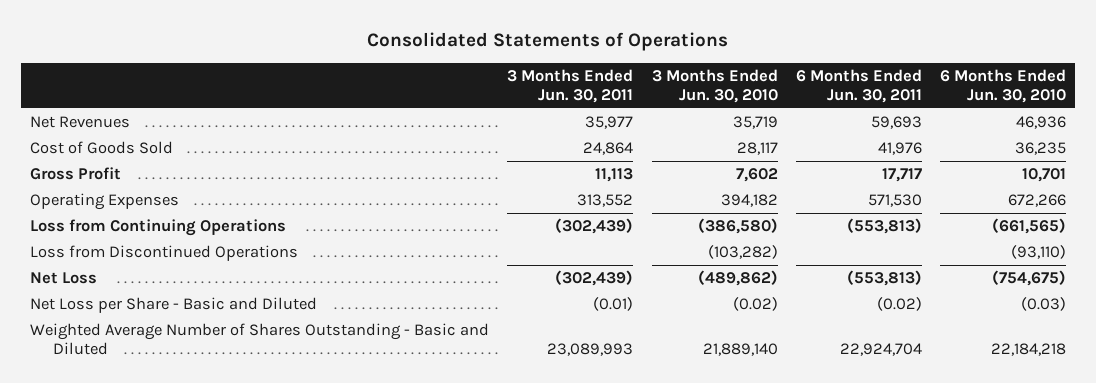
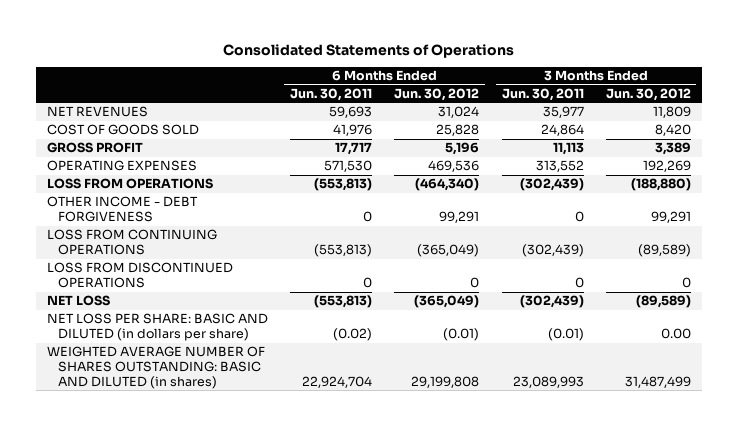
- | 3 Months Ended Jun. 30, 2011 | 3 Months Ended Jun. 30, 2010 | 6 Months Ended Jun. 30, 2011 | 6 Months Ended Jun. 30, 2010
+ | 6 Months Ended Jun. 30, 2011 | 6 Months Ended Jun. 30, 2012 | 3 Months Ended Jun. 30, 2011 | 3 Months Ended Jun. 30, 2012
- Net Revenues | 35,977 | 35,719 | 59,693 | 46,936
- Cost of Goods Sold | 24,864 | 28,117 | 41,976 | 36,235
- Gross Profit | 11,113 | 7,602 | 17,717 | 10,701
- Operating Expenses | 313,552 | 394,182 | 571,530 | 672,266
- Loss from Continuing Operations | (302,439) | (386,580) | (553,813) | (661,565)
- Loss from Discontinued Operations | | (103,282) | | (93,110)
- Net Loss | (302,439) | (489,862) | (553,813) | (754,675)
- Net Loss per Share - Basic and Diluted | (0.01) | (0.02) | (0.02) | (0.03)
- Weighted Average Number of Shares Outstanding - Basic and Diluted | 23,089,993 | 21,889,140 | 22,924,704 | 22,184,218
+ NET REVENUES | 59,693 | 31,024 | 35,977 | 11,809
+ COST OF GOODS SOLD | 41,976 | 25,828 | 24,864 | 8,420
+ GROSS PROFIT | 17,717 | 5,196 | 11,113 | 3,389
+ OPERATING EXPENSES | 571,530 | 469,536 | 313,552 | 192,269
+ LOSS FROM OPERATIONS | (553,813) | (464,340) | (302,439) | (188,880)
+ OTHER INCOME - DEBT FORGIVENESS | 0 | 99,291 | 0 | 99,291
+ LOSS FROM CONTINUING OPERATIONS | (553,813) | (365,049) | (302,439) | (89,589)
+ LOSS FROM DISCONTINUED OPERATIONS | 0 | 0 | 0 | 0
+ NET LOSS | (553,813) | (365,049) | (302,439) | (89,589)
+ NET LOSS PER SHARE: BASIC AND DILUTED (in dollars per share) | (0.02) | (0.01) | (0.01) | 0.00
+ WEIGHTED AVERAGE NUMBER OF SHARES OUTSTANDING: BASIC AND DILUTED (in shares) | 22,924,704 | 29,199,808 | 23,089,993 | 31,487,499

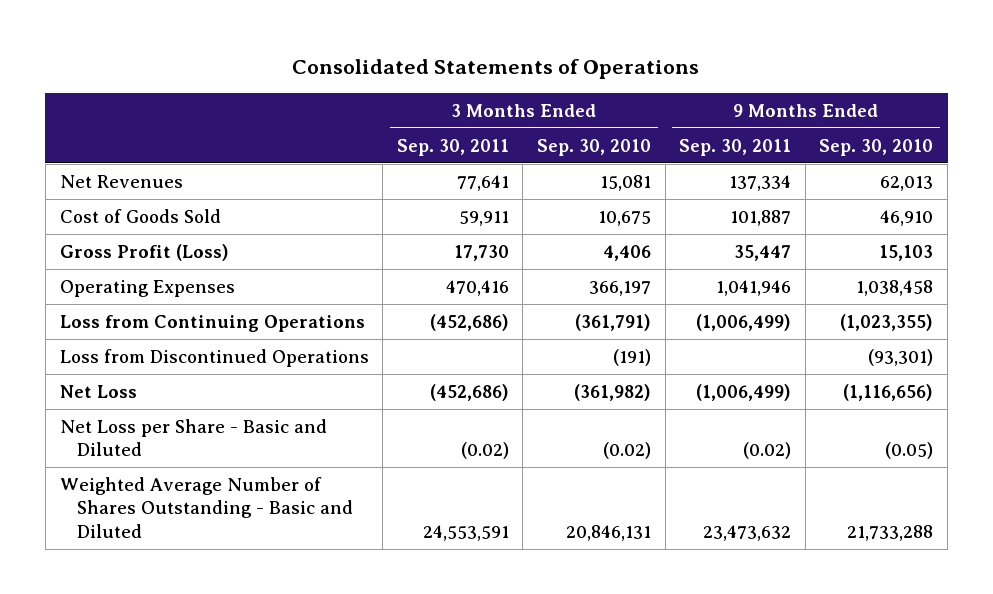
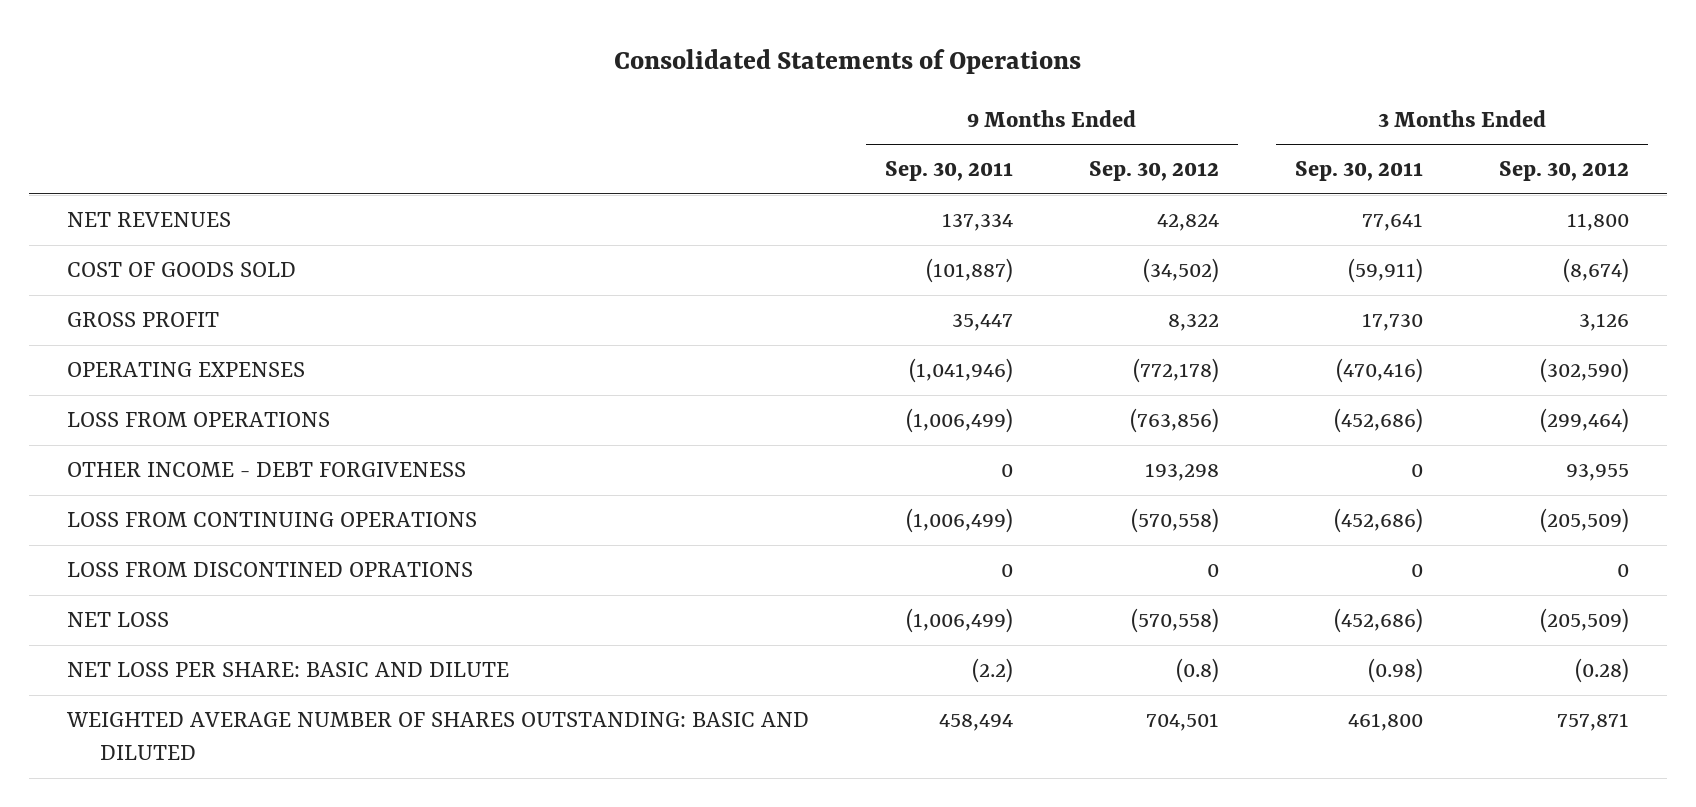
- | 3 Months Ended Sep. 30, 2011 | 3 Months Ended Sep. 30, 2010 | 9 Months Ended Sep. 30, 2011 | 9 Months Ended Sep. 30, 2010
+ | 9 Months Ended Sep. 30, 2011 | 9 Months Ended Sep. 30, 2012 | 3 Months Ended Sep. 30, 2011 | 3 Months Ended Sep. 30, 2012
- Net Revenues | 77,641 | 15,081 | 137,334 | 62,013
- Cost of Goods Sold | 59,911 | 10,675 | 101,887 | 46,910
- Gross Profit (Loss) | 17,730 | 4,406 | 35,447 | 15,103
- Operating Expenses | 470,416 | 366,197 | 1,041,946 | 1,038,458
- Loss from Continuing Operations | (452,686) | (361,791) | (1,006,499) | (1,023,355)
- Loss from Discontinued Operations | | (191) | | (93,301)
- Net Loss | (452,686) | (361,982) | (1,006,499) | (1,116,656)
- Net Loss per Share - Basic and Diluted | (0.02) | (0.02) | (0.02) | (0.05)
- Weighted Average Number of Shares Outstanding - Basic and Diluted | 24,553,591 | 20,846,131 | 23,473,632 | 21,733,288
+ NET REVENUES | 137,334 | 42,824 | 77,641 | 11,800
+ COST OF GOODS SOLD | (101,887) | (34,502) | (59,911) | (8,674)
+ GROSS PROFIT | 35,447 | 8,322 | 17,730 | 3,126
+ OPERATING EXPENSES | (1,041,946) | (772,178) | (470,416) | (302,590)
+ LOSS FROM OPERATIONS | (1,006,499) | (763,856) | (452,686) | (299,464)
+ OTHER INCOME - DEBT FORGIVENESS | 0 | 193,298 | 0 | 93,955
+ LOSS FROM CONTINUING OPERATIONS | (1,006,499) | (570,558) | (452,686) | (205,509)
+ LOSS FROM DISCONTINED OPRATIONS | 0 | 0 | 0 | 0
+ NET LOSS | (1,006,499) | (570,558) | (452,686) | (205,509)
+ NET LOSS PER SHARE: BASIC AND DILUTE | (2.2) | (0.8) | (0.98) | (0.28)
+ WEIGHTED AVERAGE NUMBER OF SHARES OUTSTANDING: BASIC AND DILUTED | 458,494 | 704,501 | 461,800 | 757,871

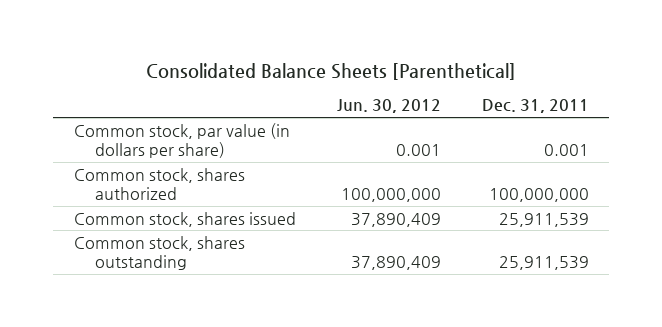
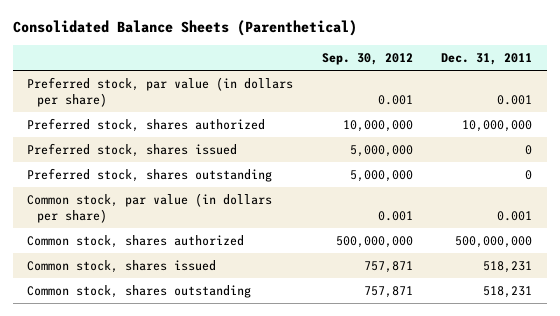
- Consolidated Balance Sheets [Parenthetical]
+ Consolidated Balance Sheets (Parenthetical)
- | Jun. 30, 2012 | Dec. 31, 2011
+ | Sep. 30, 2012 | Dec. 31, 2011
+ Preferred stock, par value (in dollars per share) | 0.001 | 0.001
+ Preferred stock, shares authorized | 10,000,000 | 10,000,000
+ Preferred stock, shares issued | 5,000,000 | 0
+ Preferred stock, shares outstanding | 5,000,000 | 0
- Common stock, shares authorized | 100,000,000 | 100,000,000
- Common stock, shares issued | 37,890,409 | 25,911,539
- Common stock, shares outstanding | 37,890,409 | 25,911,539
+ Common stock, shares authorized | 500,000,000 | 500,000,000
+ Common stock, shares issued | 757,871 | 518,231
+ Common stock, shares outstanding | 757,871 | 518,231

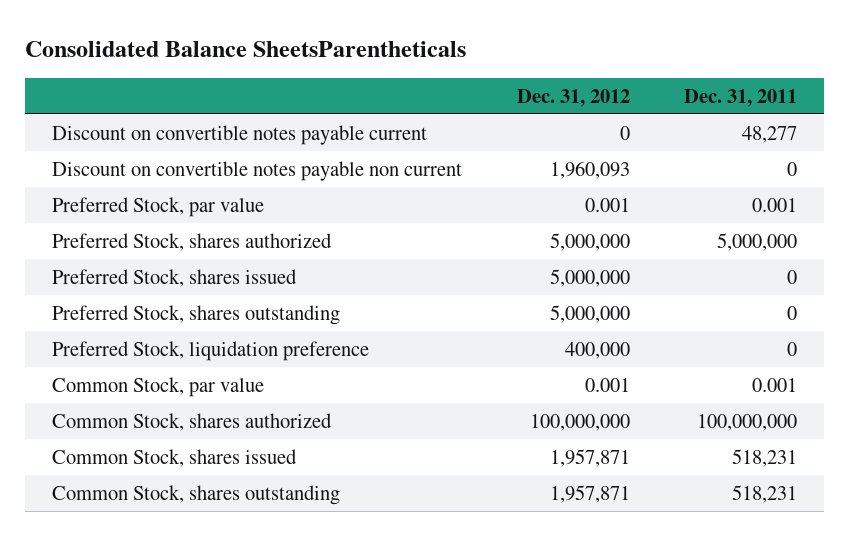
- Consolidated Balance Sheets (Parenthetical)
+ Consolidated Balance SheetsParentheticals
- | Sep. 30, 2012 | Dec. 31, 2011
+ | Dec. 31, 2012 | Dec. 31, 2011
- Preferred stock, par value (in dollars per share) | 0.001 | 0.001
- Preferred stock, shares authorized | 10,000,000 | 10,000,000
- Preferred stock, shares issued | 5,000,000 | 0
- Preferred stock, shares outstanding | 5,000,000 | 0
- Common stock, par value (in dollars per share) | 0.001 | 0.001
- Common stock, shares authorized | 500,000,000 | 500,000,000
- Common stock, shares issued | 757,871 | 518,231
- Common stock, shares outstanding | 757,871 | 518,231
+ Discount on convertible notes payable current | 0 | 48,277
+ Discount on convertible notes payable non current | 1,960,093 | 0
+ Preferred Stock, par value | 0.001 | 0.001
+ Preferred Stock, shares authorized | 5,000,000 | 5,000,000
+ Preferred Stock, shares issued | 5,000,000 | 0
+ Preferred Stock, shares outstanding | 5,000,000 | 0
+ Preferred Stock, liquidation preference | 400,000 | 0
+ Common Stock, par value | 0.001 | 0.001
+ Common Stock, shares authorized | 100,000,000 | 100,000,000
+ Common Stock, shares issued | 1,957,871 | 518,231
+ Common Stock, shares outstanding | 1,957,871 | 518,231

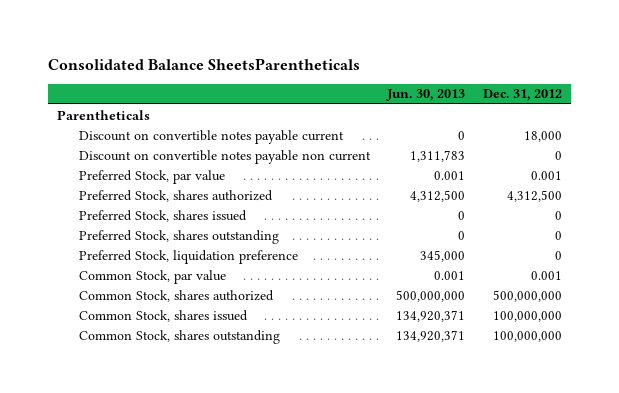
- | Dec. 31, 2012 | Dec. 31, 2011
+ | Jun. 30, 2013 | Dec. 31, 2012
- Discount on convertible notes payable current | 0 | 48,277
- Discount on convertible notes payable non current | 1,960,093 | 0
+ Parentheticals
+ Discount on convertible notes payable current | 0 | 18,000
+ Discount on convertible notes payable non current | 1,311,783 | 0
- Preferred Stock, shares authorized | 5,000,000 | 5,000,000
- Preferred Stock, shares issued | 5,000,000 | 0
- Preferred Stock, shares outstanding | 5,000,000 | 0
- Preferred Stock, liquidation preference | 400,000 | 0
+ Preferred Stock, shares authorized | 4,312,500 | 4,312,500
+ Preferred Stock, shares issued | 0 | 0
+ Preferred Stock, shares outstanding | 0 | 0
+ Preferred Stock, liquidation preference | 345,000 | 0
- Common Stock, shares authorized | 100,000,000 | 100,000,000
- Common Stock, shares issued | 1,957,871 | 518,231
- Common Stock, shares outstanding | 1,957,871 | 518,231
+ Common Stock, shares authorized | 500,000,000 | 500,000,000
+ Common Stock, shares issued | 134,920,371 | 100,000,000
+ Common Stock, shares outstanding | 134,920,371 | 100,000,000

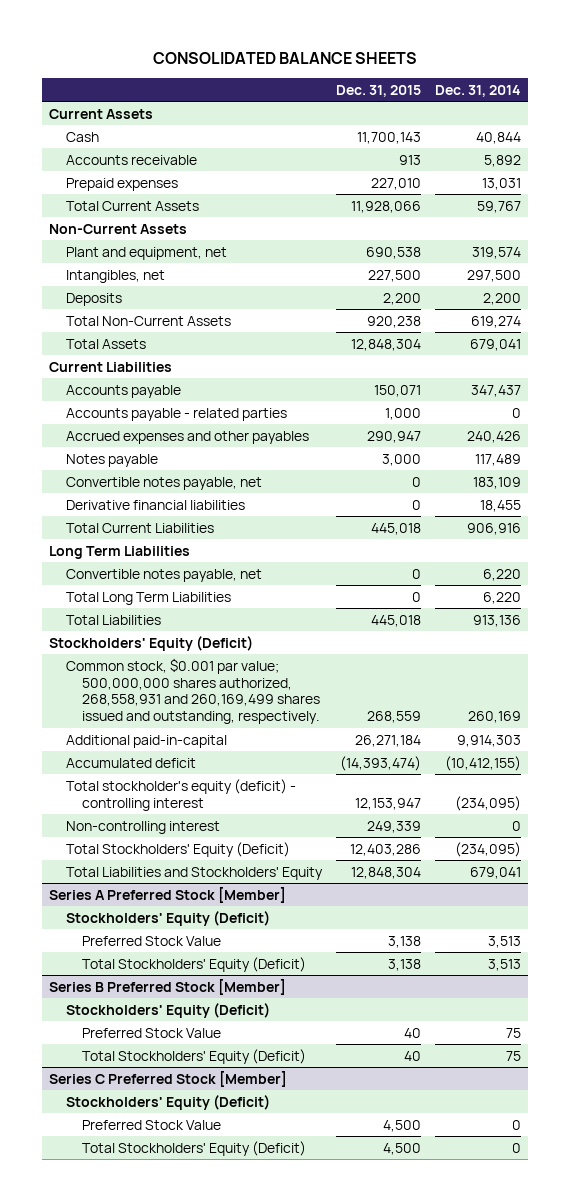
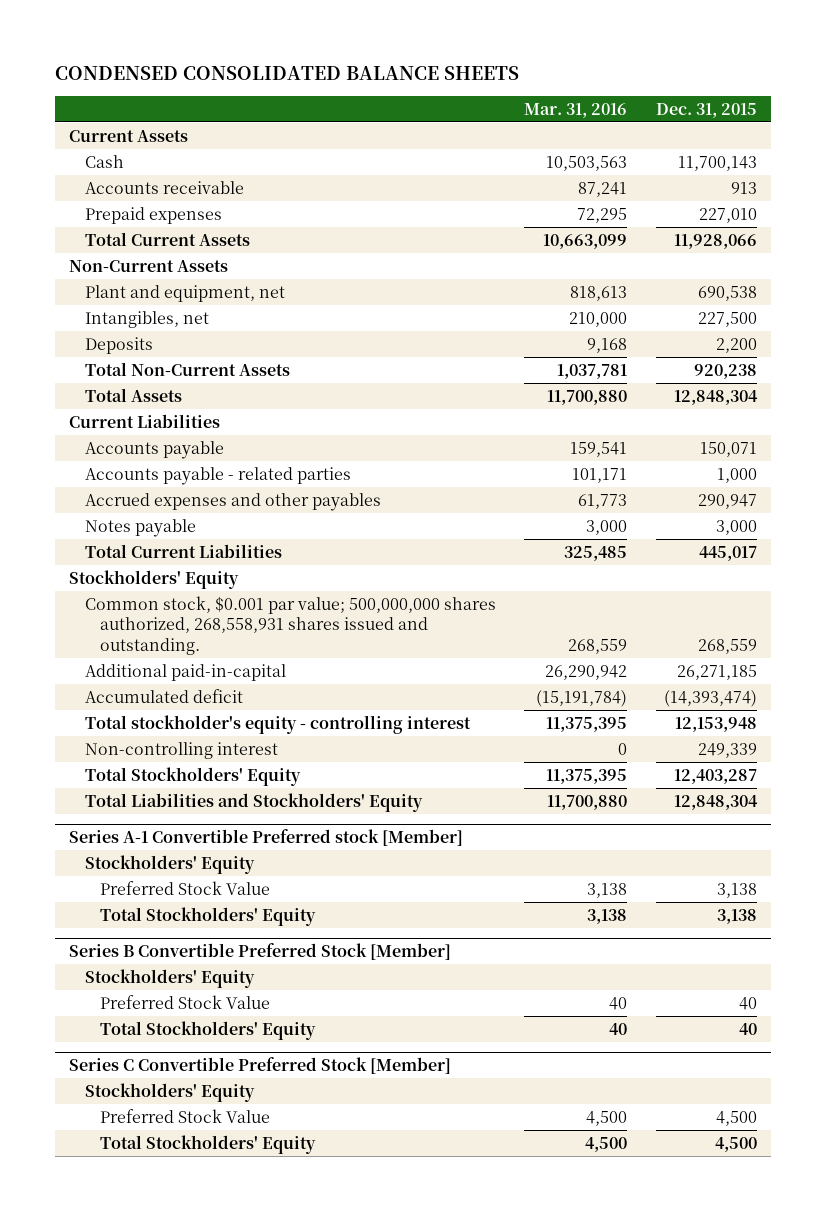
- CONSOLIDATED BALANCE SHEETS
+ CONDENSED CONSOLIDATED BALANCE SHEETS
- | Dec. 31, 2015 | Dec. 31, 2014
+ | Mar. 31, 2016 | Dec. 31, 2015
- Convertible notes payable, net | 0 | 183,109
- Derivative financial liabilities | 0 | 18,455
- Total Current Liabilities | 445,018 | 906,916
- Long Term Liabilities
- Convertible notes payable, net | 0 | 6,220
- Total Long Term Liabilities | 0 | 6,220
- Total Liabilities | 445,018 | 913,136
- Stockholders' Equity (Deficit)
- Common stock, $0.001 par value; 500,000,000 shares authorized, 268,558,931 and 260,169,499 shares issued and outstanding, respectively. | 268,559 | 260,169
- Additional paid-in-capital | 26,271,184 | 9,914,303
+ Total Current Liabilities | 325,485 | 445,017
+ Stockholders' Equity
+ Common stock, $0.001 par value; 500,000,000 shares authorized, 268,558,931 shares issued and outstanding. | 268,559 | 268,559
+ Additional paid-in-capital | 26,290,942 | 26,271,185
- Total stockholder's equity (deficit) - controlling interest | 12,153,947 | (234,095)
+ Total stockholder's equity - controlling interest | 11,375,395 | 12,153,948
- Total Stockholders' Equity (Deficit) | 12,403,286 | (234,095)
+ Total Stockholders' Equity | 11,375,395 | 12,403,287
- Series A Preferred Stock [Member]
- Stockholders' Equity (Deficit)
+ Series A-1 Convertible Preferred stock [Member]
+ Stockholders' Equity
- Total Stockholders' Equity (Deficit) | 3,138 | 3,513
- Series B Preferred Stock [Member]
- Stockholders' Equity (Deficit)
+ Total Stockholders' Equity | 3,138 | 3,138
+ Series B Convertible Preferred Stock [Member]
+ Stockholders' Equity
- Total Stockholders' Equity (Deficit) | 40 | 75
- Series C Preferred Stock [Member]
- Stockholders' Equity (Deficit)
+ Total Stockholders' Equity | 40 | 40
+ Series C Convertible Preferred Stock [Member]
+ Stockholders' Equity
- Total Stockholders' Equity (Deficit) | 4,500 | 0
+ Total Stockholders' Equity | 4,500 | 4,500

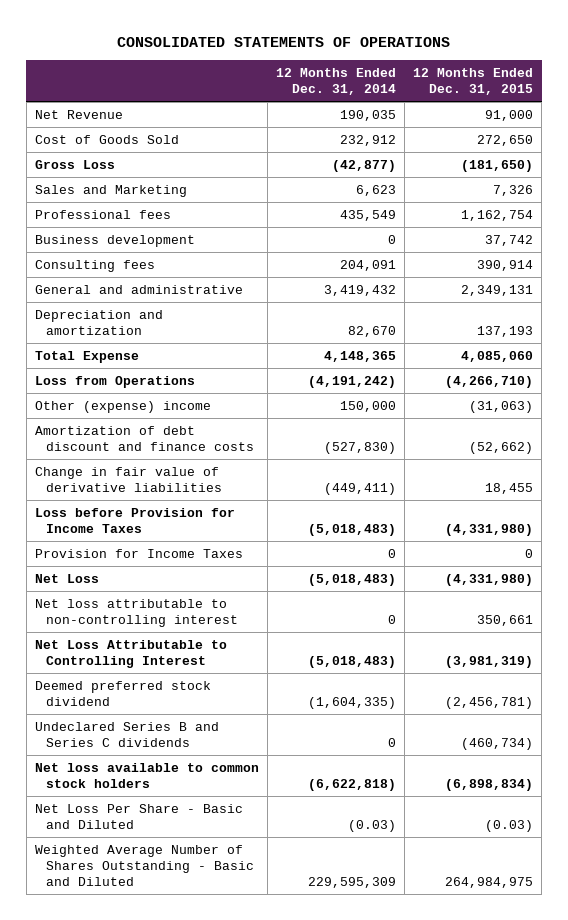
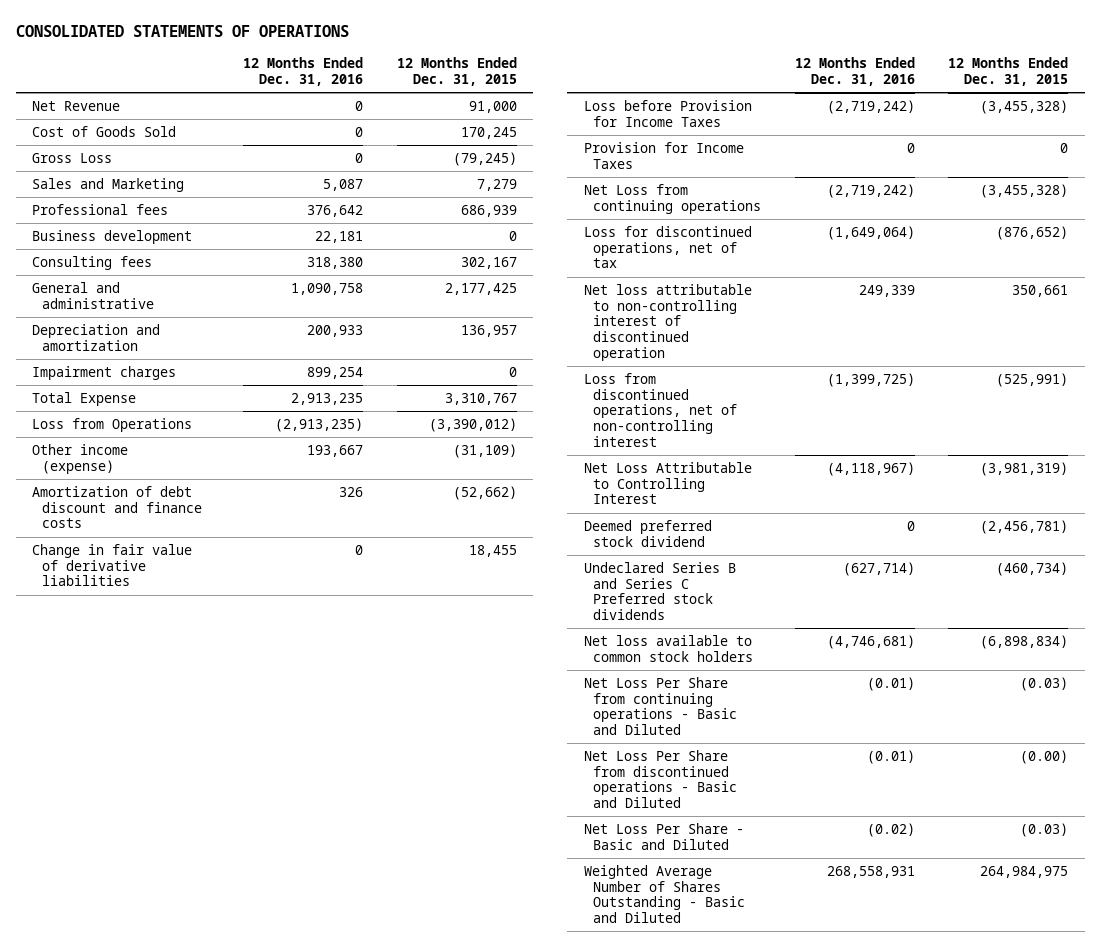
- | 12 Months Ended Dec. 31, 2014 | 12 Months Ended Dec. 31, 2015
+ | 12 Months Ended Dec. 31, 2016 | 12 Months Ended Dec. 31, 2015
- Cost of Goods Sold | 232,912 | 272,650
- Gross Loss | (42,877) | (181,650)
- Sales and Marketing | 6,623 | 7,326
- Professional fees | 435,549 | 1,162,754
- Business development | 0 | 37,742
- Consulting fees | 204,091 | 390,914
- General and administrative | 3,419,432 | 2,349,131
- Depreciation and amortization | 82,670 | 137,193
- Total Expense | 4,148,365 | 4,085,060
- Loss from Operations | (4,191,242) | (4,266,710)
- Other (expense) income | 150,000 | (31,063)
+ Cost of Goods Sold | 0 | 170,245
+ Gross Loss | 0 | (79,245)
+ Sales and Marketing | 5,087 | 7,279
+ Professional fees | 376,642 | 686,939
+ Business development | 22,181 | 0
+ Consulting fees | 318,380 | 302,167
+ General and administrative | 1,090,758 | 2,177,425
+ Depreciation and amortization | 200,933 | 136,957
+ Impairment charges | 899,254 | 0
+ Total Expense | 2,913,235 | 3,310,767
+ Loss from Operations | (2,913,235) | (3,390,012)
+ Other income (expense) | 193,667 | (31,109)
- Loss before Provision for Income Taxes | (5,018,483) | (4,331,980)
+ Loss before Provision for Income Taxes | (2,719,242) | (3,455,328)
- Net Loss | (5,018,483) | (4,331,980)
- Net loss attributable to non-controlling interest | 0 | 350,661
+ Net Loss from continuing operations | (2,719,242) | (3,455,328)
+ Loss for discontinued operations, net of tax | (1,649,064) | (876,652)
+ Net loss attributable to non-controlling interest of discontinued operation | 249,339 | 350,661
+ Loss from discontinued operations, net of non-controlling interest | (1,399,725) | (525,991)
- Undeclared Series B and Series C dividends | 0 | (460,734)
+ Undeclared Series B and Series C Preferred stock dividends | (627,714) | (460,734)
+ Net Loss Per Share from continuing operations - Basic and Diluted | (0.01) | (0.03)
+ Net Loss Per Share from discontinued operations - Basic and Diluted | (0.01) | (0.00)

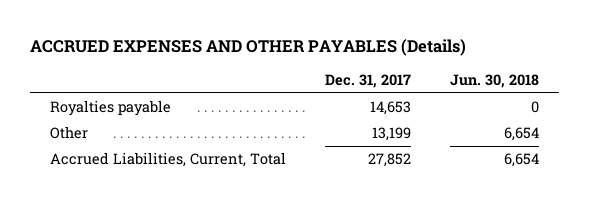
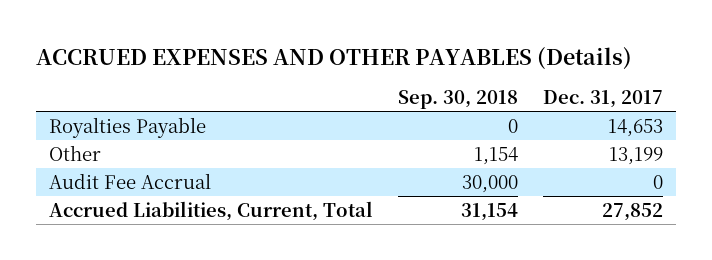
- | Dec. 31, 2017 | Jun. 30, 2018
+ | Sep. 30, 2018 | Dec. 31, 2017
- Royalties payable | 14,653 | 0
+ Royalties Payable | 0 | 14,653
+ Audit Fee Accrual | 30,000 | 0

